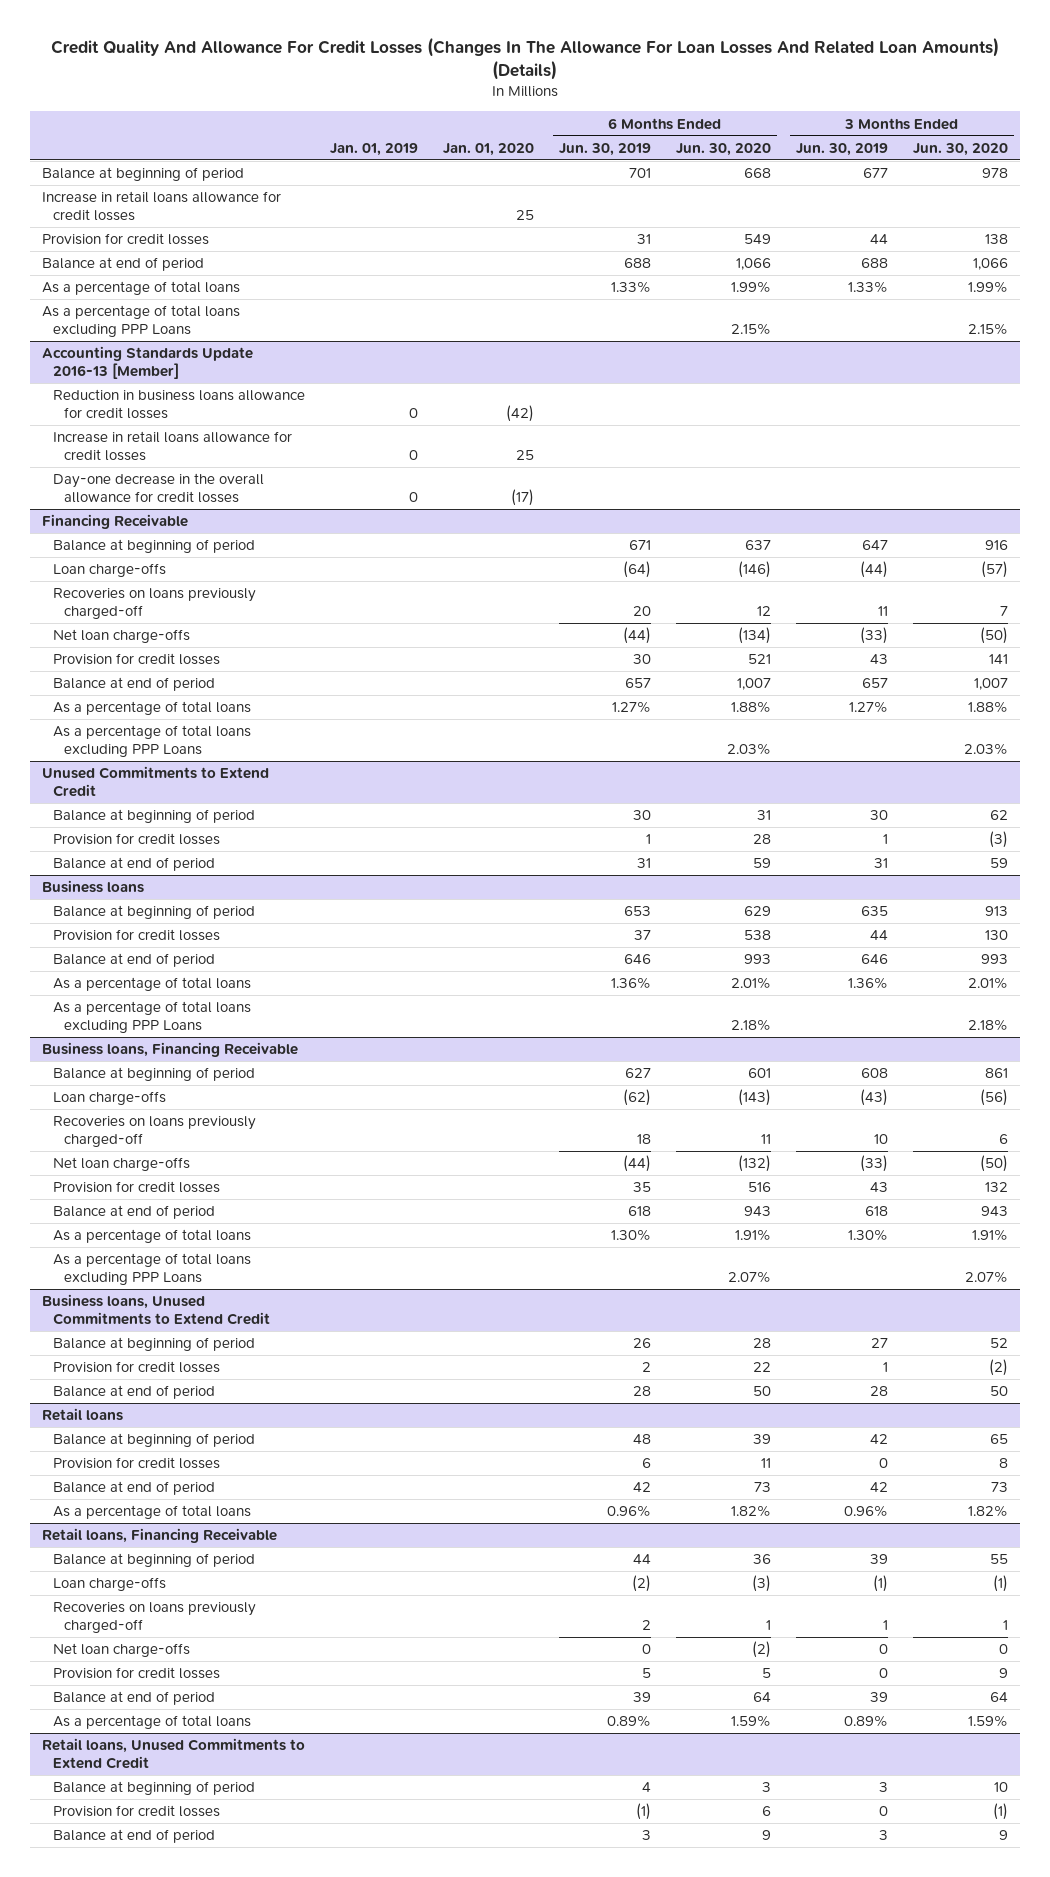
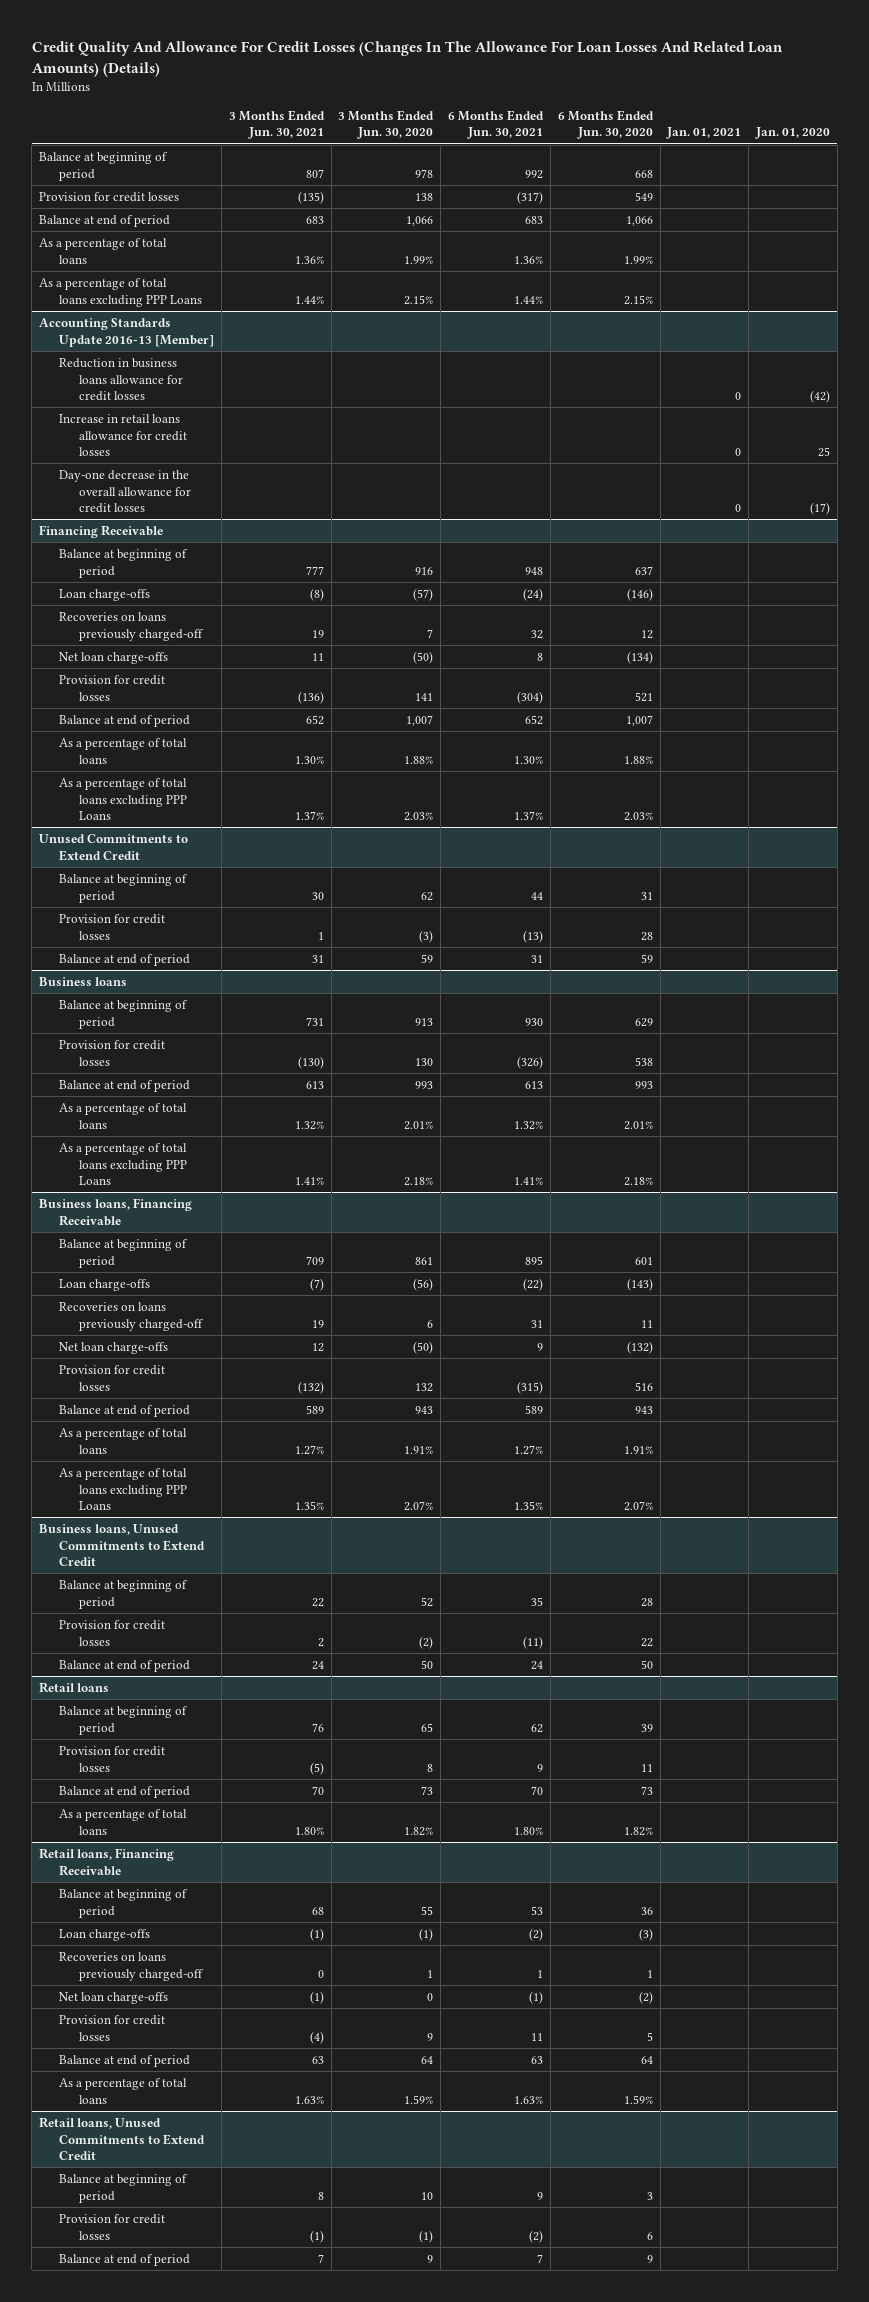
- | Jan. 01, 2019 | Jan. 01, 2020 | 6 Months Ended Jun. 30, 2019 | 6 Months Ended Jun. 30, 2020 | 3 Months Ended Jun. 30, 2019 | 3 Months Ended Jun. 30, 2020
+ | 3 Months Ended Jun. 30, 2021 | 3 Months Ended Jun. 30, 2020 | 6 Months Ended Jun. 30, 2021 | 6 Months Ended Jun. 30, 2020 | Jan. 01, 2021 | Jan. 01, 2020
- Increase in retail loans allowance for credit losses | | 25 | | | |

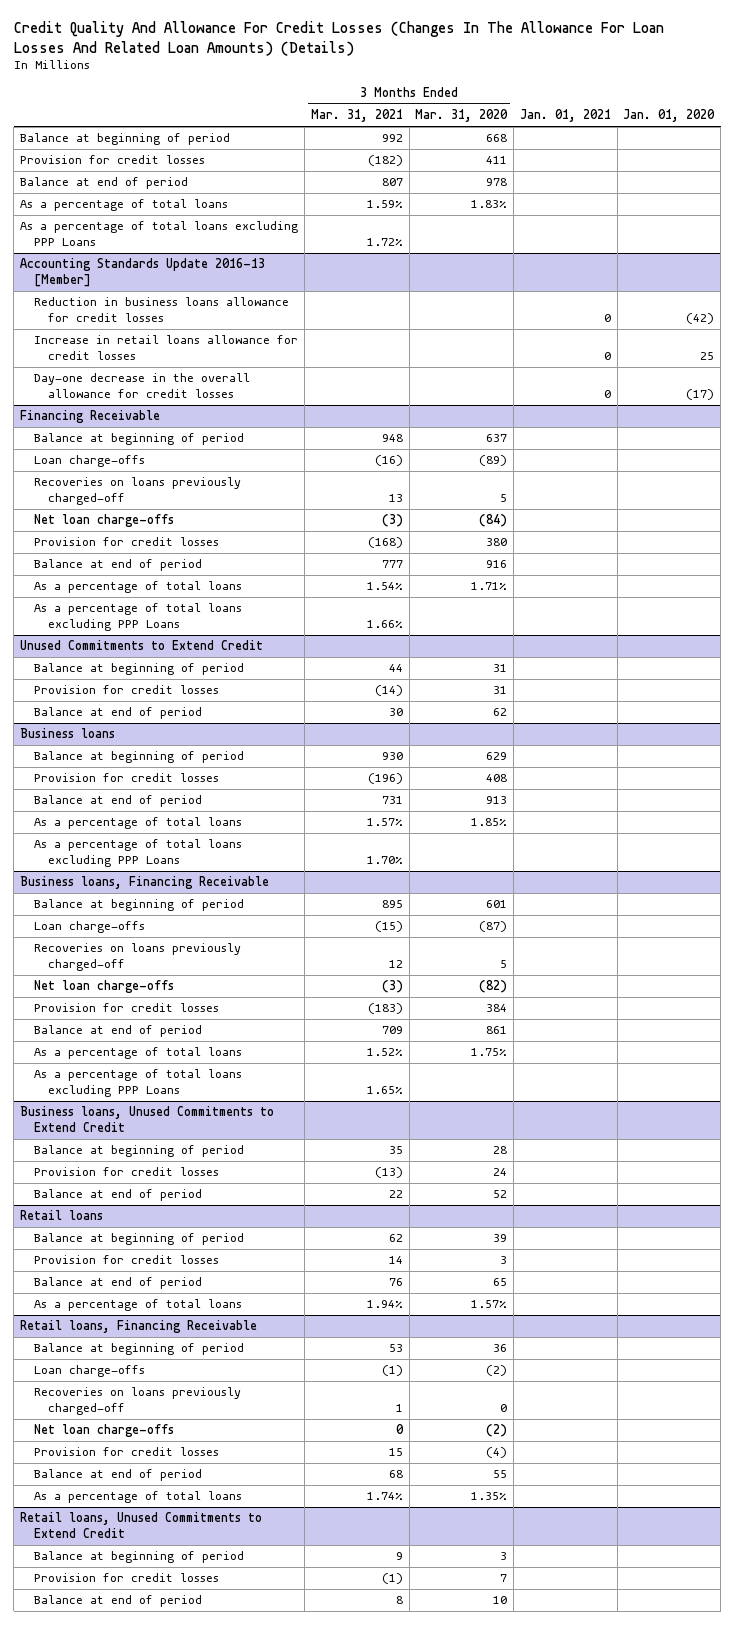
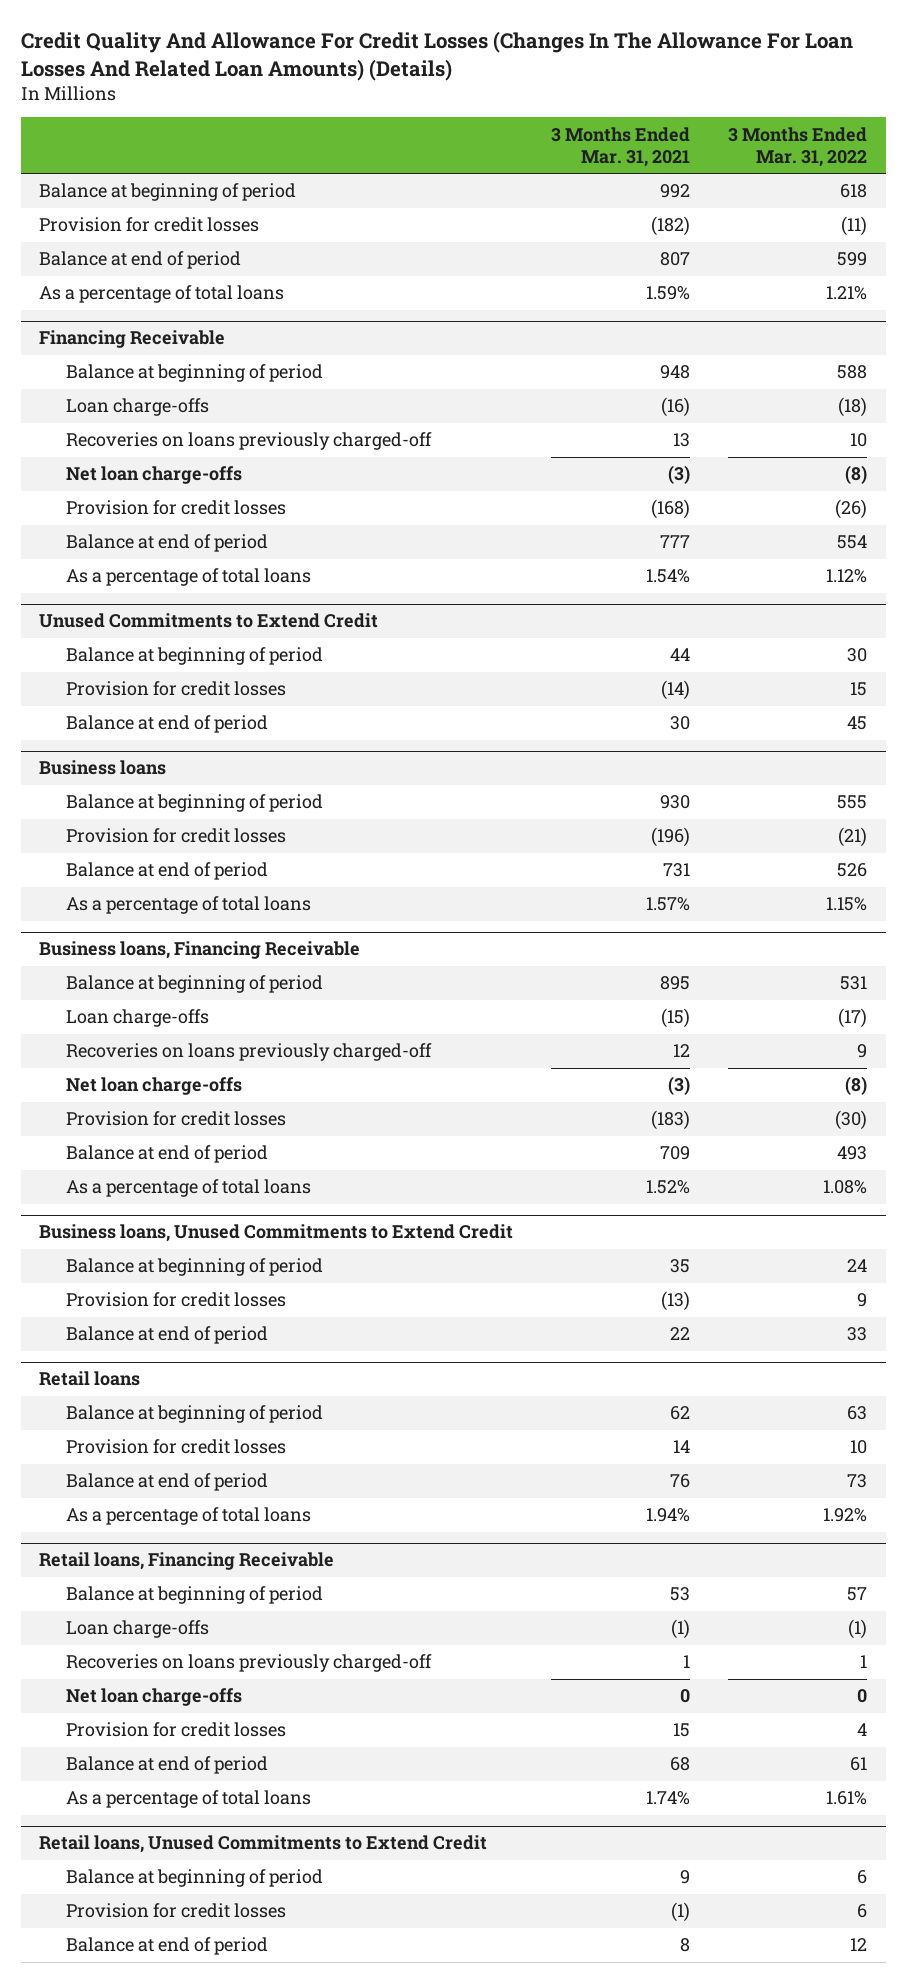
- | 3 Months Ended Mar. 31, 2021 | 3 Months Ended Mar. 31, 2020 | Jan. 01, 2021 | Jan. 01, 2020
+ | 3 Months Ended Mar. 31, 2021 | 3 Months Ended Mar. 31, 2022
- As a percentage of total loans excluding PPP Loans | 1.72% | | |
- Accounting Standards Update 2016-13 [Member]
- Reduction in business loans allowance for credit losses | | | 0 | (42)
- Increase in retail loans allowance for credit losses | | | 0 | 25
- Day-one decrease in the overall allowance for credit losses | | | 0 | (17)
@ Financing Receivable
- As a percentage of total loans excluding PPP Loans | 1.66% | | |
@ Business loans
- As a percentage of total loans excluding PPP Loans | 1.70% | | |
@ Business loans, Financing Receivable
- As a percentage of total loans excluding PPP Loans | 1.65% | | |

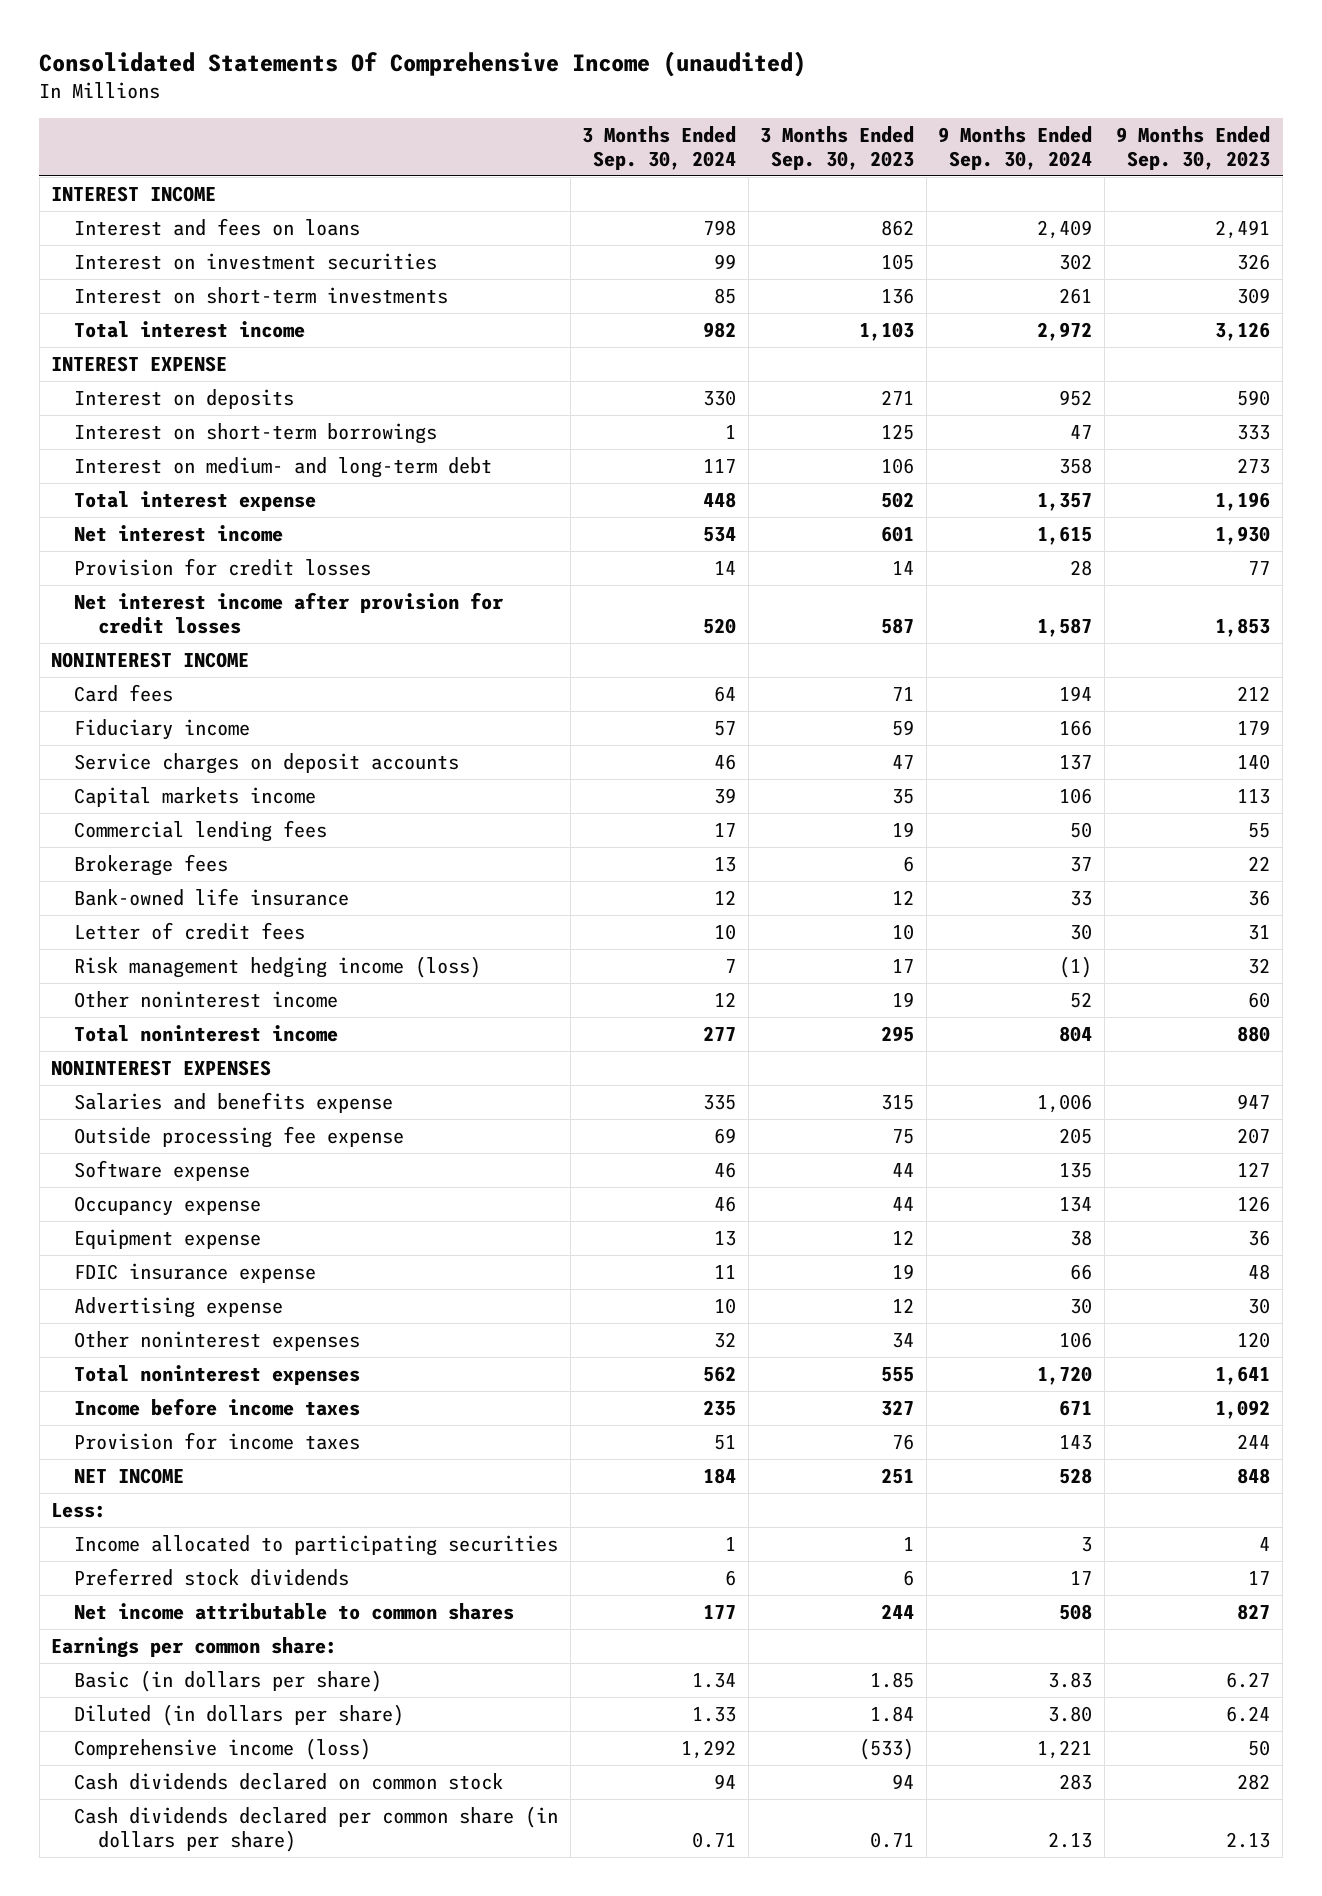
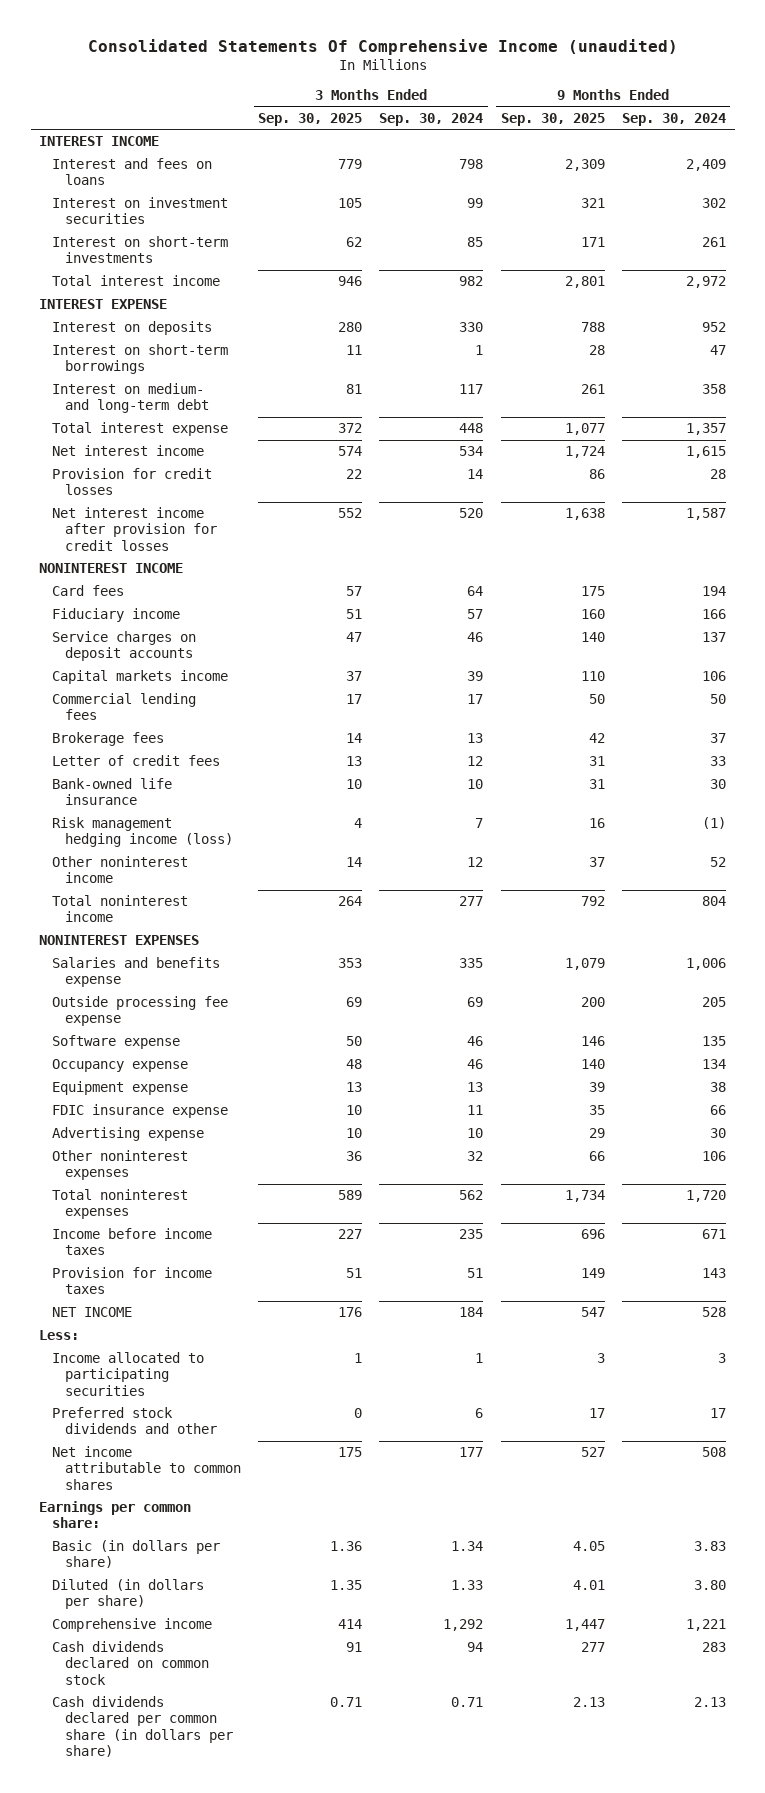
- | 3 Months Ended Sep. 30, 2024 | 3 Months Ended Sep. 30, 2023 | 9 Months Ended Sep. 30, 2024 | 9 Months Ended Sep. 30, 2023
+ | 3 Months Ended Sep. 30, 2025 | 3 Months Ended Sep. 30, 2024 | 9 Months Ended Sep. 30, 2025 | 9 Months Ended Sep. 30, 2024
- Bank-owned life insurance | 12 | 12 | 33 | 36
- Letter of credit fees | 10 | 10 | 30 | 31
+ Letter of credit fees | 13 | 12 | 31 | 33
+ Bank-owned life insurance | 10 | 10 | 31 | 30
- Preferred stock dividends | 6 | 6 | 17 | 17
+ Preferred stock dividends and other | 0 | 6 | 17 | 17
- Comprehensive income (loss) | 1,292 | (533) | 1,221 | 50
+ Comprehensive income | 414 | 1,292 | 1,447 | 1,221

